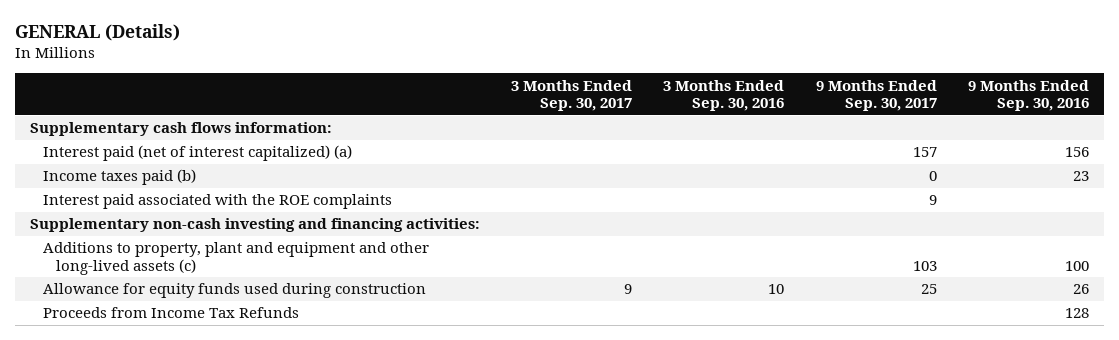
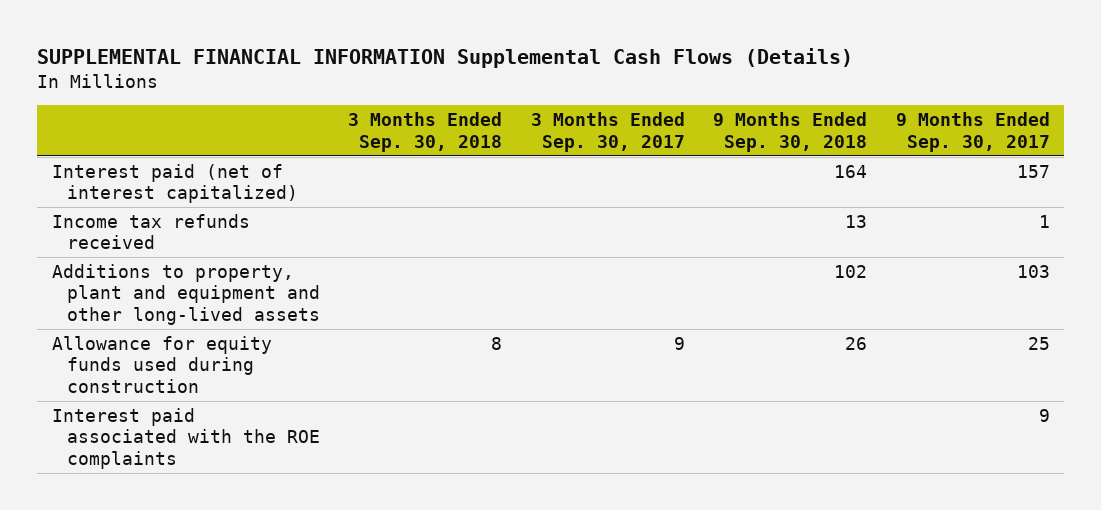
- GENERAL (Details)
+ SUPPLEMENTAL FINANCIAL INFORMATION Supplemental Cash Flows (Details)
- | 3 Months Ended Sep. 30, 2017 | 3 Months Ended Sep. 30, 2016 | 9 Months Ended Sep. 30, 2017 | 9 Months Ended Sep. 30, 2016
+ | 3 Months Ended Sep. 30, 2018 | 3 Months Ended Sep. 30, 2017 | 9 Months Ended Sep. 30, 2018 | 9 Months Ended Sep. 30, 2017
- Supplementary cash flows information:
- Interest paid (net of interest capitalized) (a) | | | 157 | 156
- Income taxes paid (b) | | | 0 | 23
- Supplementary non-cash investing and financing activities:
- Additions to property, plant and equipment and other long-lived assets (c) | | | 103 | 100
+ Interest paid (net of interest capitalized) | | | 164 | 157
+ Income tax refunds received | | | 13 | 1
+ Additions to property, plant and equipment and other long-lived assets | | | 102 | 103
- Proceeds from Income Tax Refunds | | | | 128
moved down: Interest paid associated with the ROE complaints | | | | 9

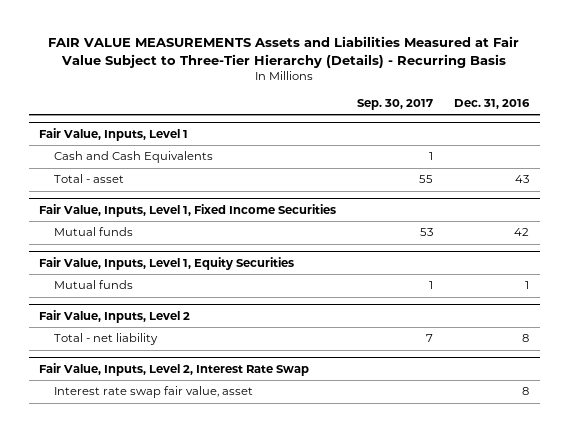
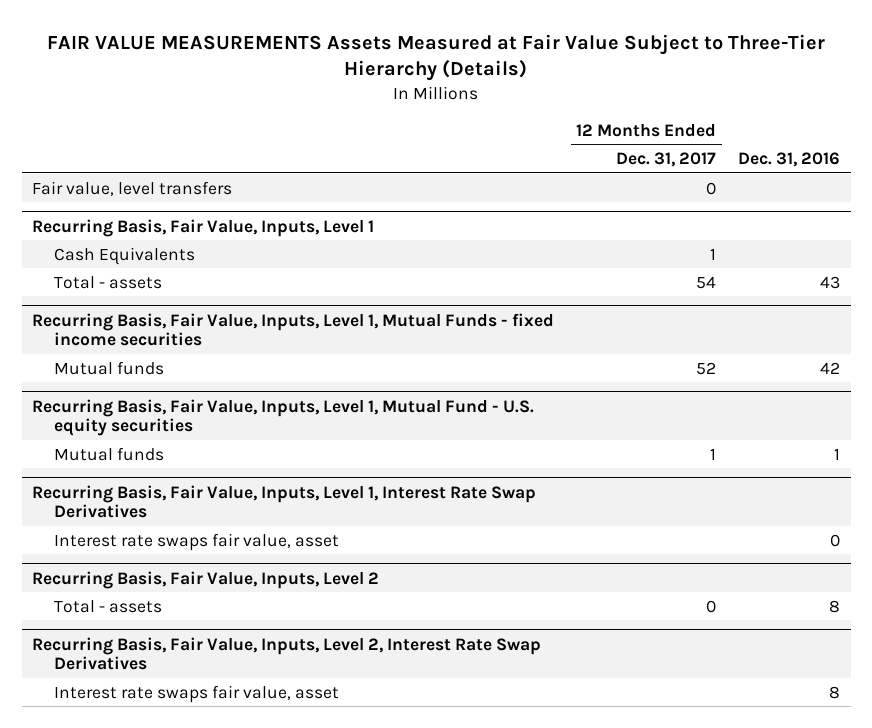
- FAIR VALUE MEASUREMENTS Assets and Liabilities Measured at Fair Value Subject to Three-Tier Hierarchy (Details) - Recurring Basis
+ FAIR VALUE MEASUREMENTS Assets Measured at Fair Value Subject to Three-Tier Hierarchy (Details)
- | Sep. 30, 2017 | Dec. 31, 2016
+ | 12 Months Ended Dec. 31, 2017 | Dec. 31, 2016
- Fair Value, Inputs, Level 1
- Cash and Cash Equivalents | 1 |
- Total - asset | 55 | 43
- Fair Value, Inputs, Level 1, Fixed Income Securities
+ Fair value, level transfers | 0 |
+ Recurring Basis, Fair Value, Inputs, Level 1
+ Cash Equivalents | 1 |
+ Total - assets | 54 | 43
+ Recurring Basis, Fair Value, Inputs, Level 1, Mutual Funds - fixed income securities
- Fair Value, Inputs, Level 1, Equity Securities
+ Recurring Basis, Fair Value, Inputs, Level 1, Mutual Fund - U.S. equity securities
- Fair Value, Inputs, Level 2
- Total - net liability | 7 | 8
- Fair Value, Inputs, Level 2, Interest Rate Swap
- Interest rate swap fair value, asset | | 8
+ Recurring Basis, Fair Value, Inputs, Level 1, Interest Rate Swap Derivatives
+ Interest rate swaps fair value, asset | | 0
+ Recurring Basis, Fair Value, Inputs, Level 2
+ Total - assets | 0 | 8
+ Recurring Basis, Fair Value, Inputs, Level 2, Interest Rate Swap Derivatives
+ Interest rate swaps fair value, asset | | 8

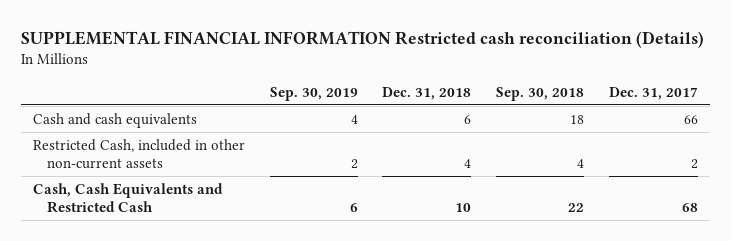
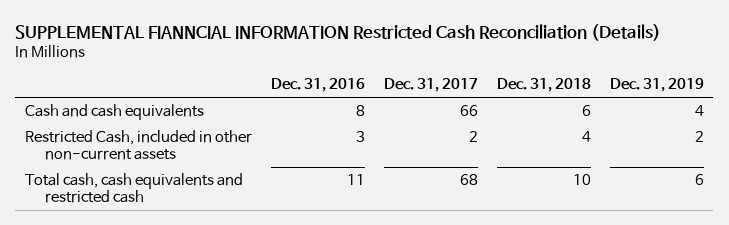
- SUPPLEMENTAL FINANCIAL INFORMATION Restricted cash reconciliation (Details)
+ SUPPLEMENTAL FIANNCIAL INFORMATION Restricted Cash Reconciliation (Details)
- | Sep. 30, 2019 | Dec. 31, 2018 | Sep. 30, 2018 | Dec. 31, 2017
+ | Dec. 31, 2016 | Dec. 31, 2017 | Dec. 31, 2018 | Dec. 31, 2019
- Cash, Cash Equivalents and Restricted Cash | 6 | 10 | 22 | 68
+ Total cash, cash equivalents and restricted cash | 11 | 68 | 10 | 6

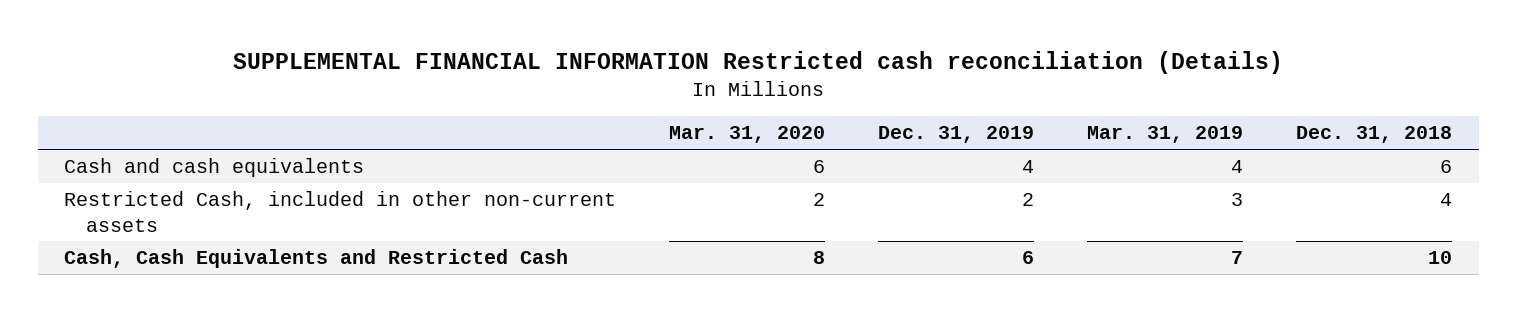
- SUPPLEMENTAL FIANNCIAL INFORMATION Restricted Cash Reconciliation (Details)
+ SUPPLEMENTAL FINANCIAL INFORMATION Restricted cash reconciliation (Details)
- | Dec. 31, 2016 | Dec. 31, 2017 | Dec. 31, 2018 | Dec. 31, 2019
+ | Mar. 31, 2020 | Dec. 31, 2019 | Mar. 31, 2019 | Dec. 31, 2018
- Total cash, cash equivalents and restricted cash | 11 | 68 | 10 | 6
+ Cash, Cash Equivalents and Restricted Cash | 8 | 6 | 7 | 10

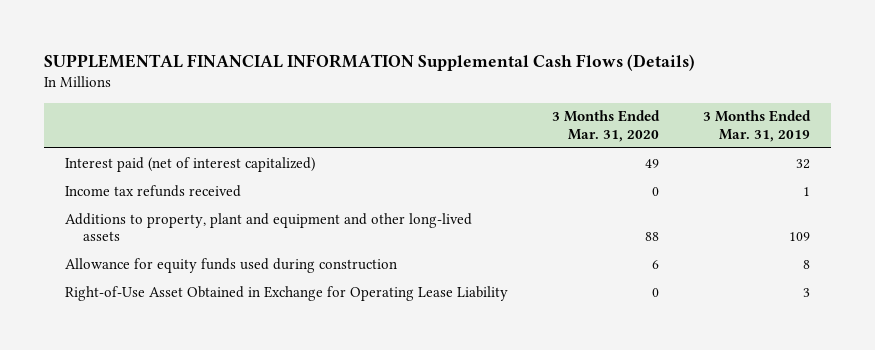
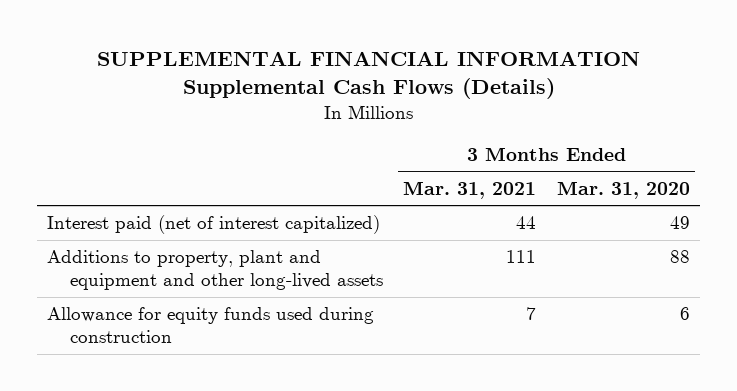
- | 3 Months Ended Mar. 31, 2020 | 3 Months Ended Mar. 31, 2019
+ | 3 Months Ended Mar. 31, 2021 | 3 Months Ended Mar. 31, 2020
- Income tax refunds received | 0 | 1
- Right-of-Use Asset Obtained in Exchange for Operating Lease Liability | 0 | 3

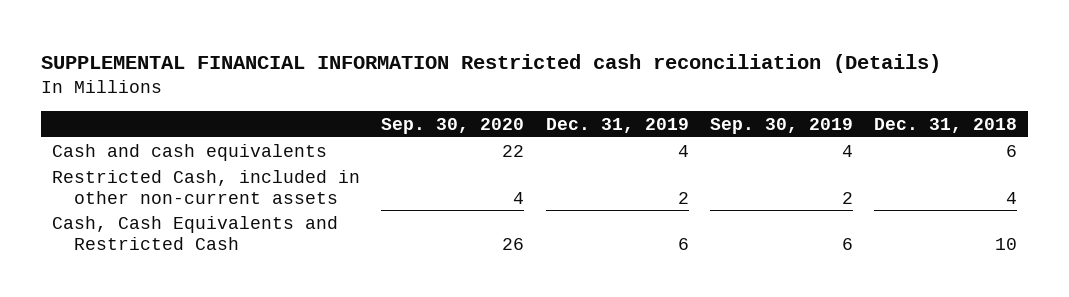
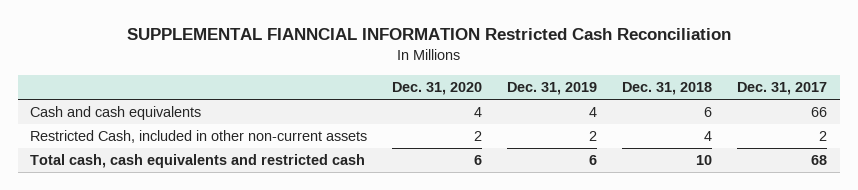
- SUPPLEMENTAL FINANCIAL INFORMATION Restricted cash reconciliation (Details)
+ SUPPLEMENTAL FIANNCIAL INFORMATION Restricted Cash Reconciliation
- | Sep. 30, 2020 | Dec. 31, 2019 | Sep. 30, 2019 | Dec. 31, 2018
+ | Dec. 31, 2020 | Dec. 31, 2019 | Dec. 31, 2018 | Dec. 31, 2017
- Cash, Cash Equivalents and Restricted Cash | 26 | 6 | 6 | 10
+ Total cash, cash equivalents and restricted cash | 6 | 6 | 10 | 68

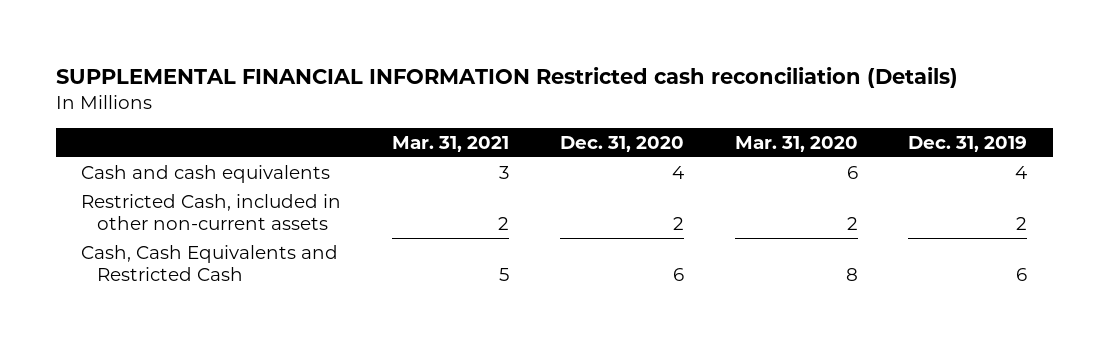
- SUPPLEMENTAL FIANNCIAL INFORMATION Restricted Cash Reconciliation
+ SUPPLEMENTAL FINANCIAL INFORMATION Restricted cash reconciliation (Details)
- | Dec. 31, 2020 | Dec. 31, 2019 | Dec. 31, 2018 | Dec. 31, 2017
+ | Mar. 31, 2021 | Dec. 31, 2020 | Mar. 31, 2020 | Dec. 31, 2019
- Total cash, cash equivalents and restricted cash | 6 | 6 | 10 | 68
+ Cash, Cash Equivalents and Restricted Cash | 5 | 6 | 8 | 6

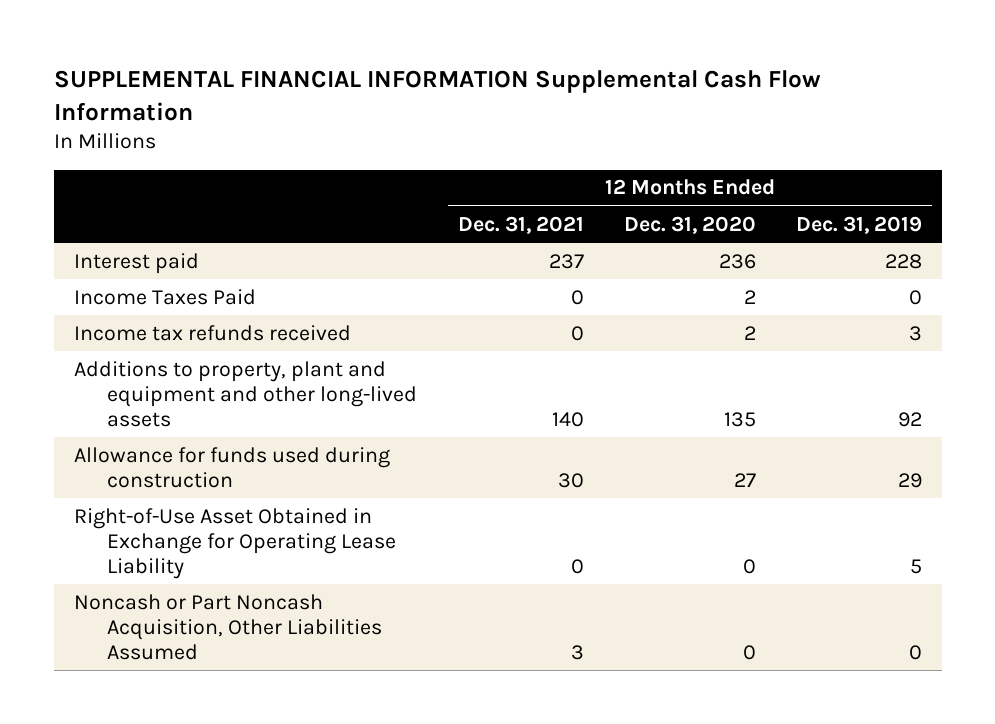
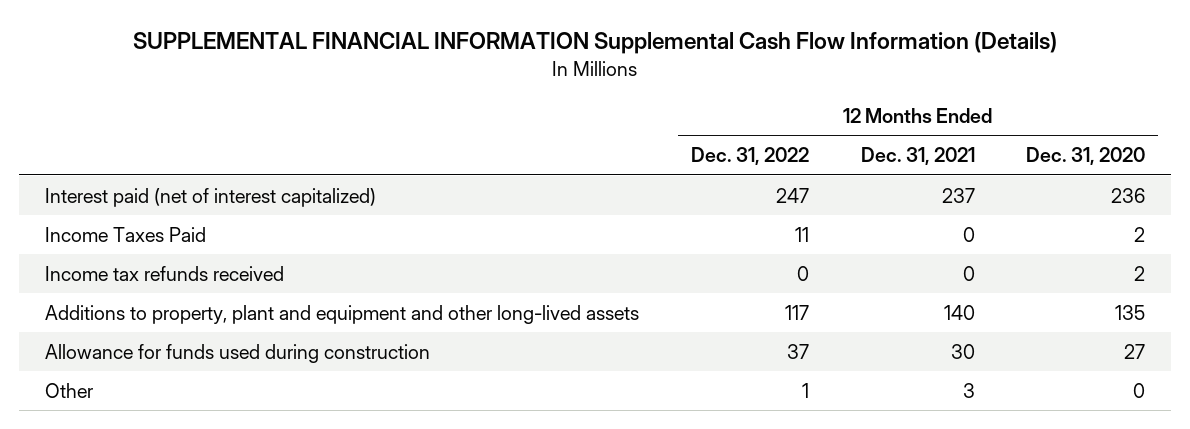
- SUPPLEMENTAL FINANCIAL INFORMATION Supplemental Cash Flow Information
+ SUPPLEMENTAL FINANCIAL INFORMATION Supplemental Cash Flow Information (Details)
- | 12 Months Ended Dec. 31, 2021 | 12 Months Ended Dec. 31, 2020 | 12 Months Ended Dec. 31, 2019
+ | 12 Months Ended Dec. 31, 2022 | 12 Months Ended Dec. 31, 2021 | 12 Months Ended Dec. 31, 2020
- Interest paid | 237 | 236 | 228
+ Interest paid (net of interest capitalized) | 247 | 237 | 236
- Right-of-Use Asset Obtained in Exchange for Operating Lease Liability | 0 | 0 | 5
- Noncash or Part Noncash Acquisition, Other Liabilities Assumed | 3 | 0 | 0
+ Other | 1 | 3 | 0

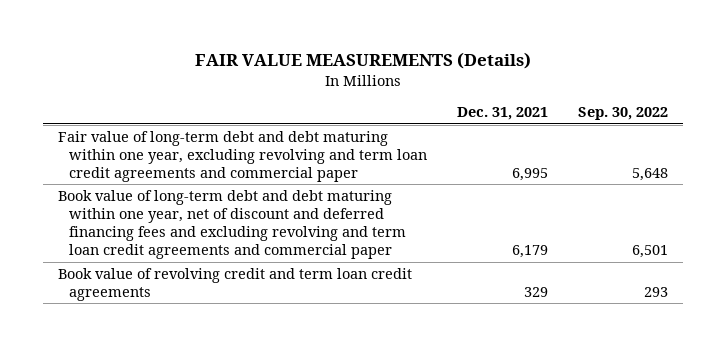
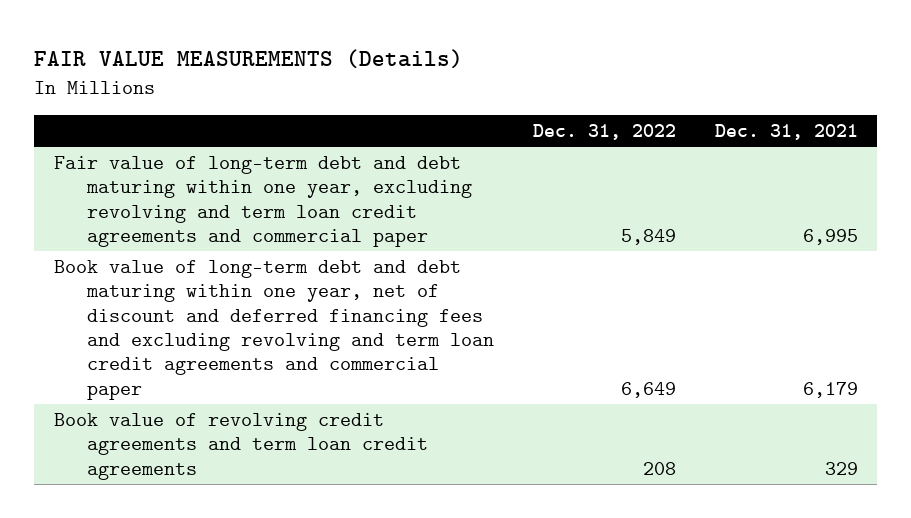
- | Dec. 31, 2021 | Sep. 30, 2022
+ | Dec. 31, 2022 | Dec. 31, 2021
- Book value of revolving credit and term loan credit agreements | 329 | 293
+ Book value of revolving credit agreements and term loan credit agreements | 208 | 329

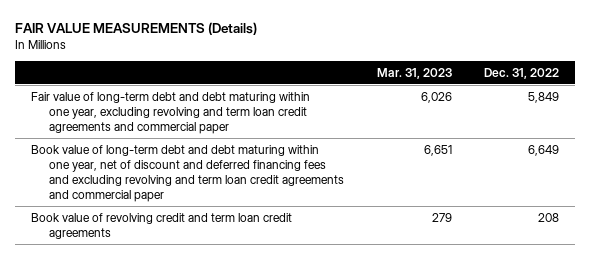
- | Dec. 31, 2022 | Dec. 31, 2021
+ | Mar. 31, 2023 | Dec. 31, 2022
- Book value of revolving credit agreements and term loan credit agreements | 208 | 329
+ Book value of revolving credit and term loan credit agreements | 279 | 208

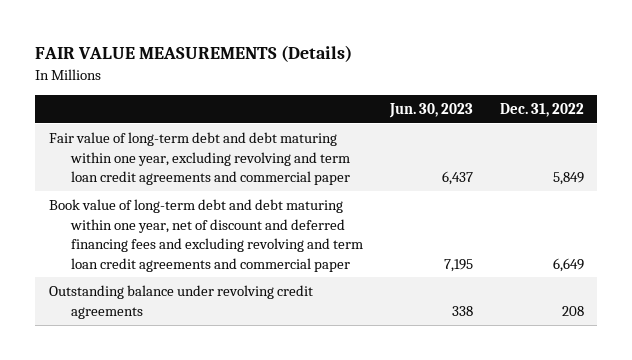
- | Mar. 31, 2023 | Dec. 31, 2022
+ | Jun. 30, 2023 | Dec. 31, 2022
- Book value of revolving credit and term loan credit agreements | 279 | 208
+ Outstanding balance under revolving credit agreements | 338 | 208

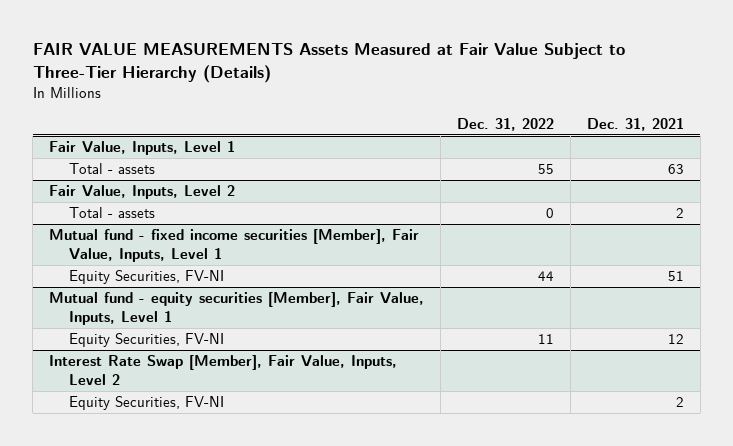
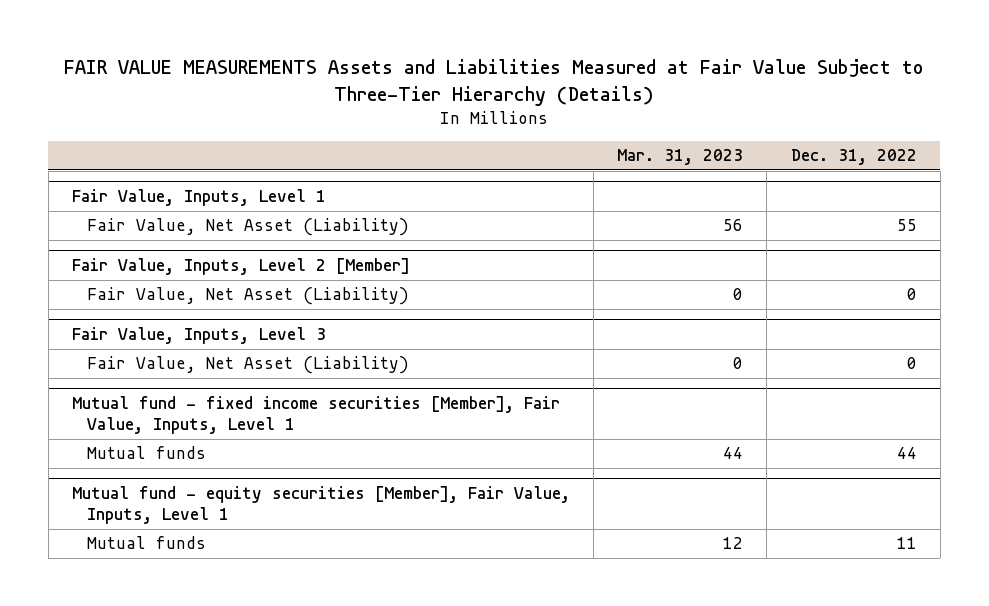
- FAIR VALUE MEASUREMENTS Assets Measured at Fair Value Subject to Three-Tier Hierarchy (Details)
+ FAIR VALUE MEASUREMENTS Assets and Liabilities Measured at Fair Value Subject to Three-Tier Hierarchy (Details)
- | Dec. 31, 2022 | Dec. 31, 2021
+ | Mar. 31, 2023 | Dec. 31, 2022
@ Fair Value, Inputs, Level 1
- Total - assets | 55 | 63
- Fair Value, Inputs, Level 2
- Total - assets | 0 | 2
@ Fair Value, Inputs, Level 1
+ Fair Value, Net Asset (Liability) | 56 | 55
+ Fair Value, Inputs, Level 2 [Member]
+ Fair Value, Net Asset (Liability) | 0 | 0
+ Fair Value, Inputs, Level 3
+ Fair Value, Net Asset (Liability) | 0 | 0
@ Mutual fund - fixed income securities [Member], Fair Value, Inputs, Level 1
- Equity Securities, FV-NI | 44 | 51
+ Mutual funds | 44 | 44
@ Mutual fund - equity securities [Member], Fair Value, Inputs, Level 1
- Equity Securities, FV-NI | 11 | 12
- Interest Rate Swap [Member], Fair Value, Inputs, Level 2
- Equity Securities, FV-NI | | 2
@ Mutual fund - equity securities [Member], Fair Value, Inputs, Level 1
+ Mutual funds | 12 | 11

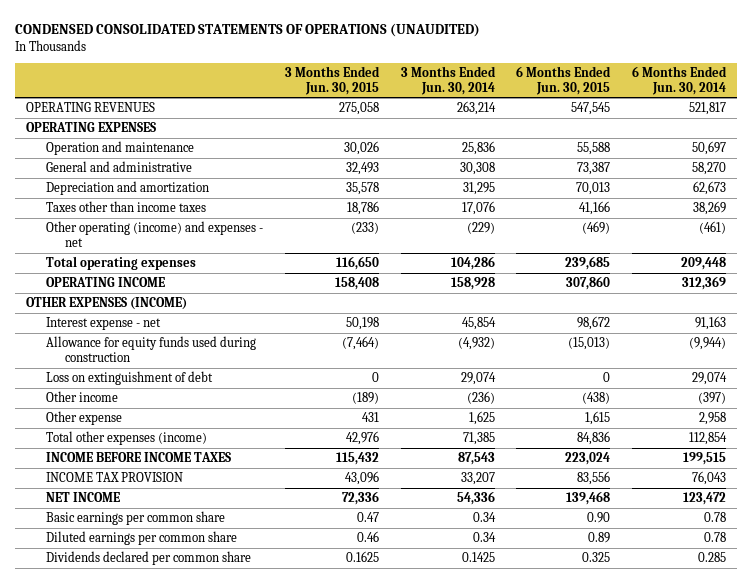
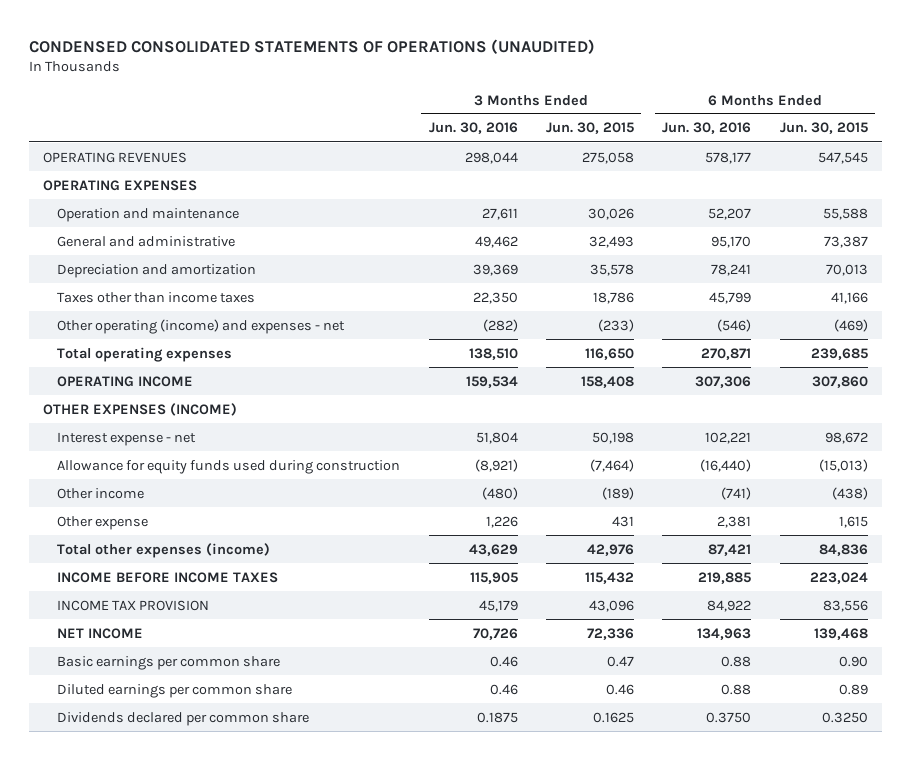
- | 3 Months Ended Jun. 30, 2015 | 3 Months Ended Jun. 30, 2014 | 6 Months Ended Jun. 30, 2015 | 6 Months Ended Jun. 30, 2014
+ | 3 Months Ended Jun. 30, 2016 | 3 Months Ended Jun. 30, 2015 | 6 Months Ended Jun. 30, 2016 | 6 Months Ended Jun. 30, 2015
- Loss on extinguishment of debt | 0 | 29,074 | 0 | 29,074
- Dividends declared per common share | 0.1625 | 0.1425 | 0.325 | 0.285
+ Dividends declared per common share | 0.1875 | 0.1625 | 0.3750 | 0.3250

